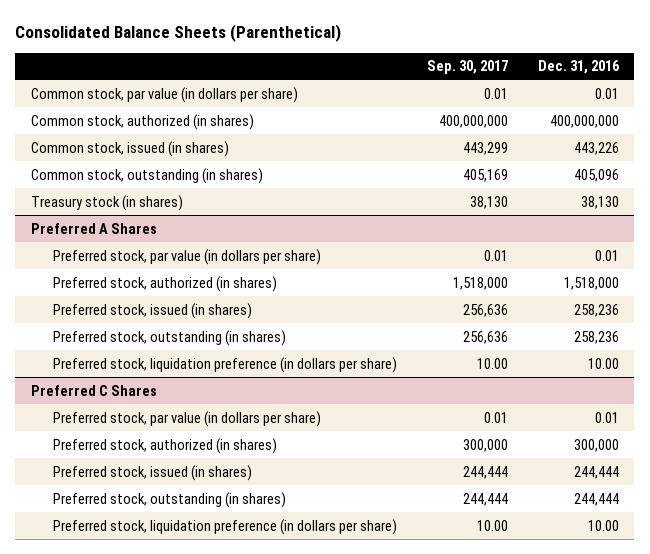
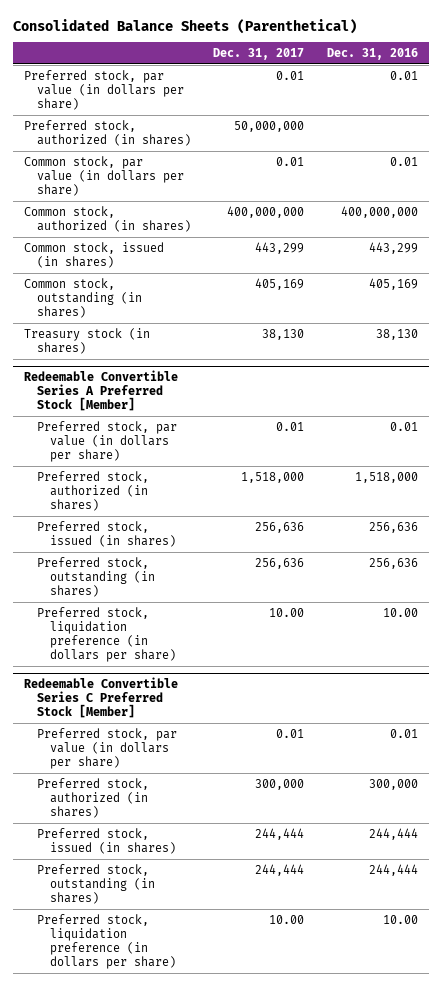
- | Sep. 30, 2017 | Dec. 31, 2016
+ | Dec. 31, 2017 | Dec. 31, 2016
+ Preferred stock, par value (in dollars per share) | 0.01 | 0.01
+ Preferred stock, authorized (in shares) | 50,000,000 |
- Common stock, issued (in shares) | 443,299 | 443,226
- Common stock, outstanding (in shares) | 405,169 | 405,096
+ Common stock, issued (in shares) | 443,299 | 443,299
+ Common stock, outstanding (in shares) | 405,169 | 405,169
- Preferred A Shares
+ Redeemable Convertible Series A Preferred Stock [Member]
- Preferred stock, issued (in shares) | 256,636 | 258,236
- Preferred stock, outstanding (in shares) | 256,636 | 258,236
+ Preferred stock, issued (in shares) | 256,636 | 256,636
+ Preferred stock, outstanding (in shares) | 256,636 | 256,636
- Preferred C Shares
+ Redeemable Convertible Series C Preferred Stock [Member]

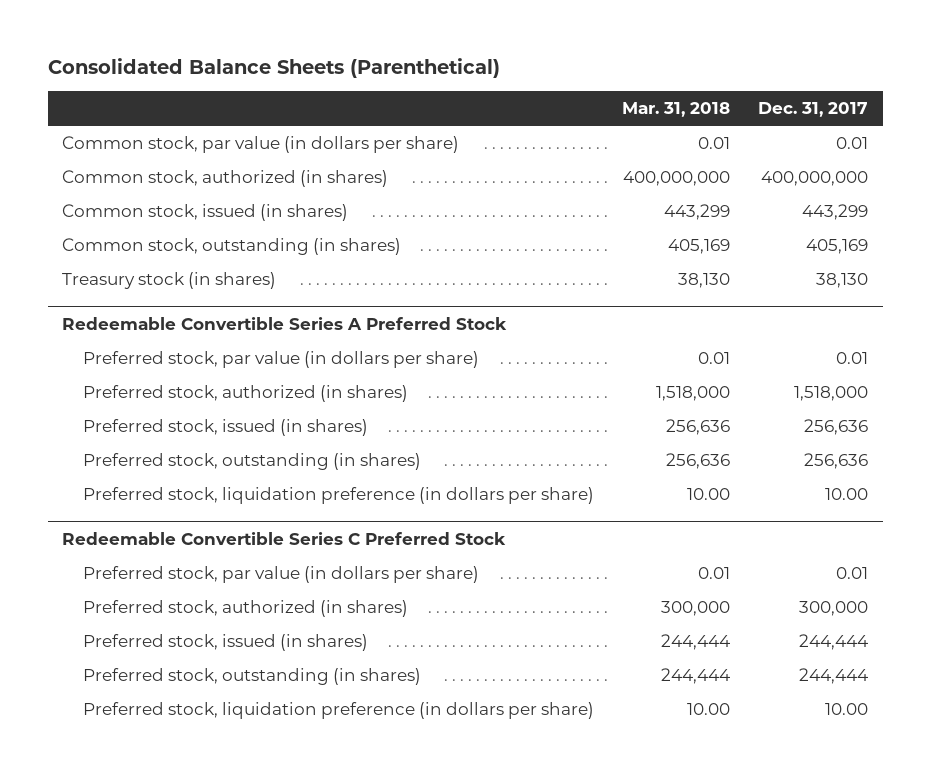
- | Dec. 31, 2017 | Dec. 31, 2016
+ | Mar. 31, 2018 | Dec. 31, 2017
- Preferred stock, par value (in dollars per share) | 0.01 | 0.01
- Preferred stock, authorized (in shares) | 50,000,000 |
- Redeemable Convertible Series A Preferred Stock [Member]
+ Redeemable Convertible Series A Preferred Stock
- Redeemable Convertible Series C Preferred Stock [Member]
+ Redeemable Convertible Series C Preferred Stock

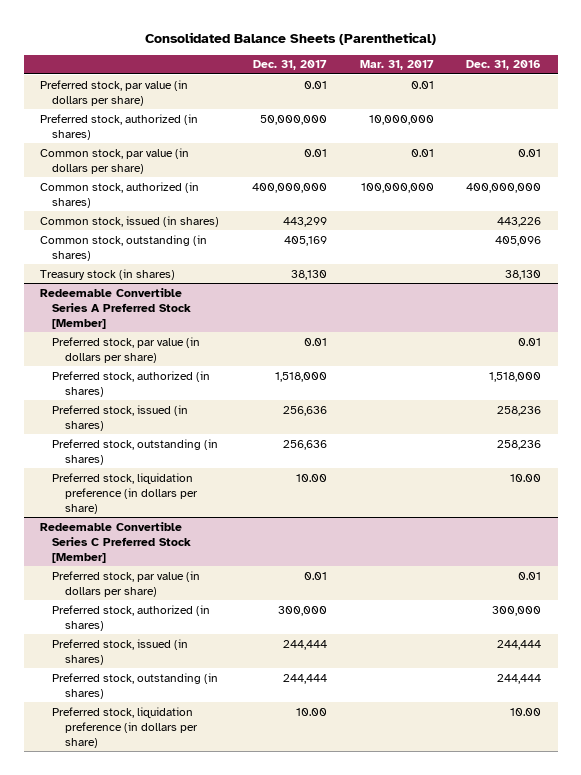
- | Mar. 31, 2018 | Dec. 31, 2017
+ | Dec. 31, 2017 | Mar. 31, 2017 | Dec. 31, 2016
+ Preferred stock, par value (in dollars per share) | 0.01 | 0.01 |
+ Preferred stock, authorized (in shares) | 50,000,000 | 10,000,000 |
- Redeemable Convertible Series A Preferred Stock
+ Redeemable Convertible Series A Preferred Stock [Member]
- Redeemable Convertible Series C Preferred Stock
+ Redeemable Convertible Series C Preferred Stock [Member]

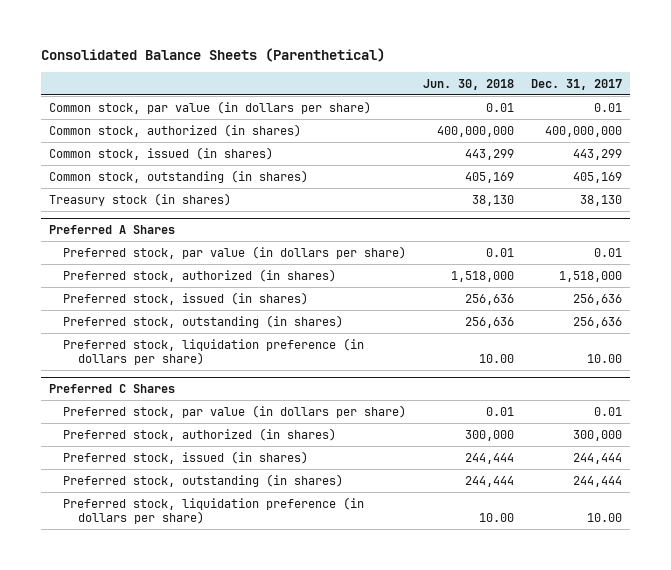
- | Dec. 31, 2017 | Mar. 31, 2017 | Dec. 31, 2016
+ | Jun. 30, 2018 | Dec. 31, 2017
- Preferred stock, par value (in dollars per share) | 0.01 | 0.01 |
- Preferred stock, authorized (in shares) | 50,000,000 | 10,000,000 |
- Redeemable Convertible Series A Preferred Stock [Member]
+ Preferred A Shares
- Redeemable Convertible Series C Preferred Stock [Member]
+ Preferred C Shares

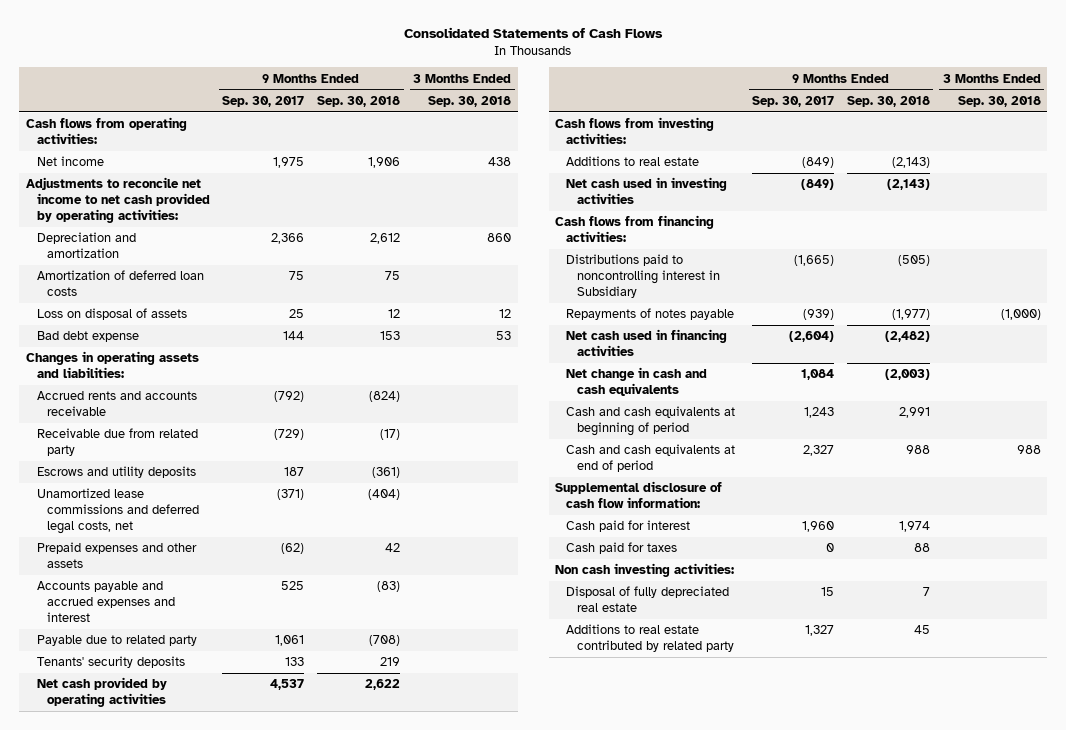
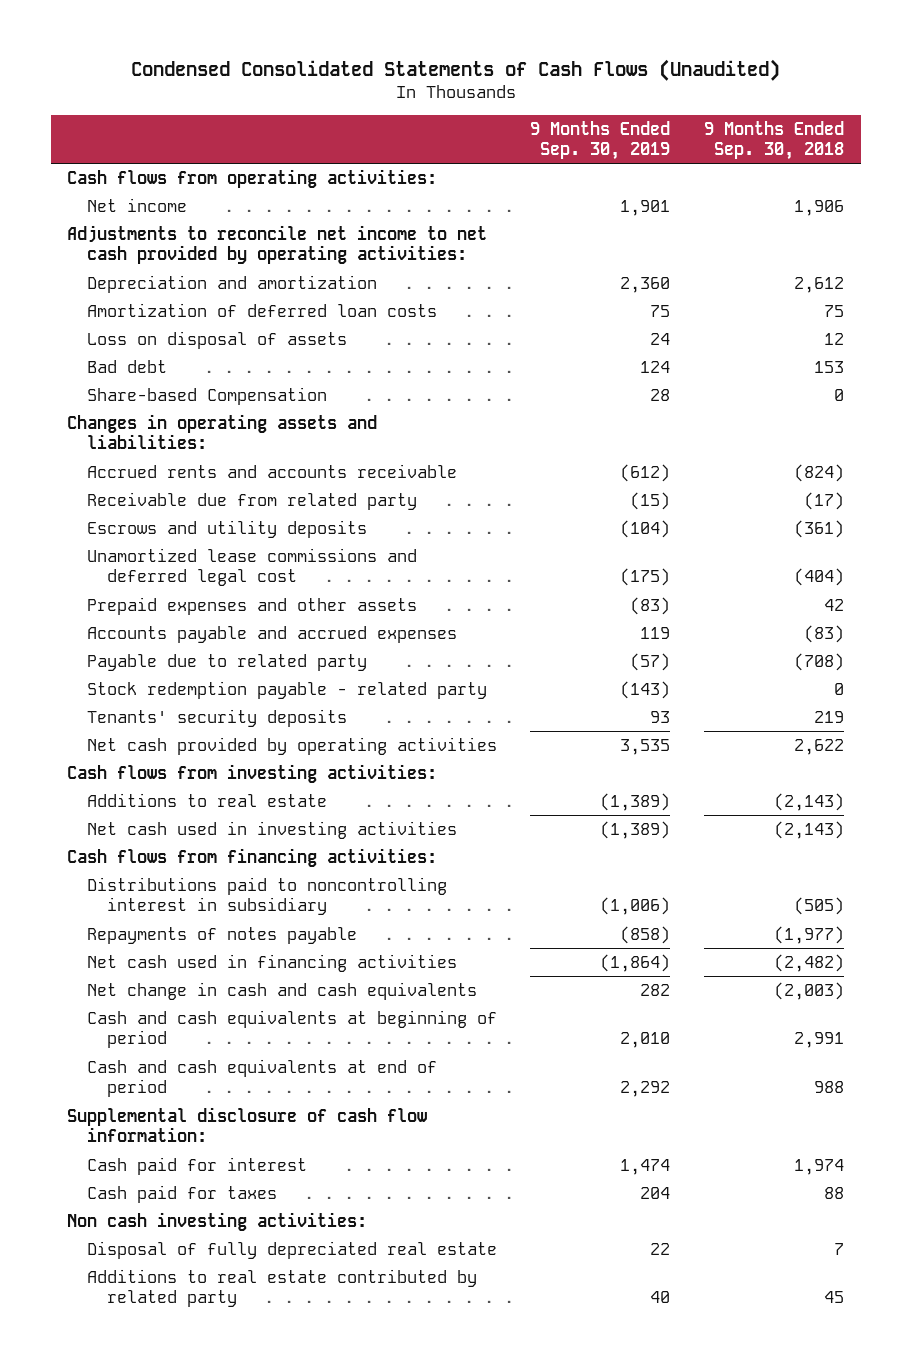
- Consolidated Statements of Cash Flows
+ Condensed Consolidated Statements of Cash Flows (Unaudited)
- | 9 Months Ended Sep. 30, 2017 | 9 Months Ended Sep. 30, 2018 | 3 Months Ended Sep. 30, 2018
+ | 9 Months Ended Sep. 30, 2019 | 9 Months Ended Sep. 30, 2018
- Bad debt expense | 144 | 153 | 53
+ Bad debt | 124 | 153
+ Share-based Compensation | 28 | 0
- Unamortized lease commissions and deferred legal costs, net | (371) | (404) |
+ Unamortized lease commissions and deferred legal cost | (175) | (404)
- Accounts payable and accrued expenses and interest | 525 | (83) |
+ Accounts payable and accrued expenses | 119 | (83)
+ Stock redemption payable - related party | (143) | 0
- Distributions paid to noncontrolling interest in Subsidiary | (1,665) | (505) |
+ Distributions paid to noncontrolling interest in subsidiary | (1,006) | (505)

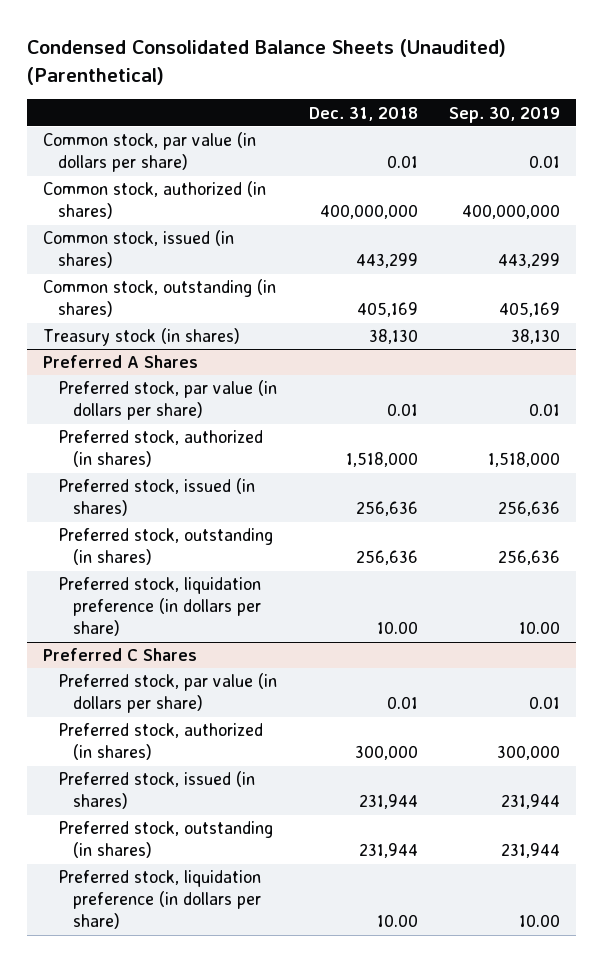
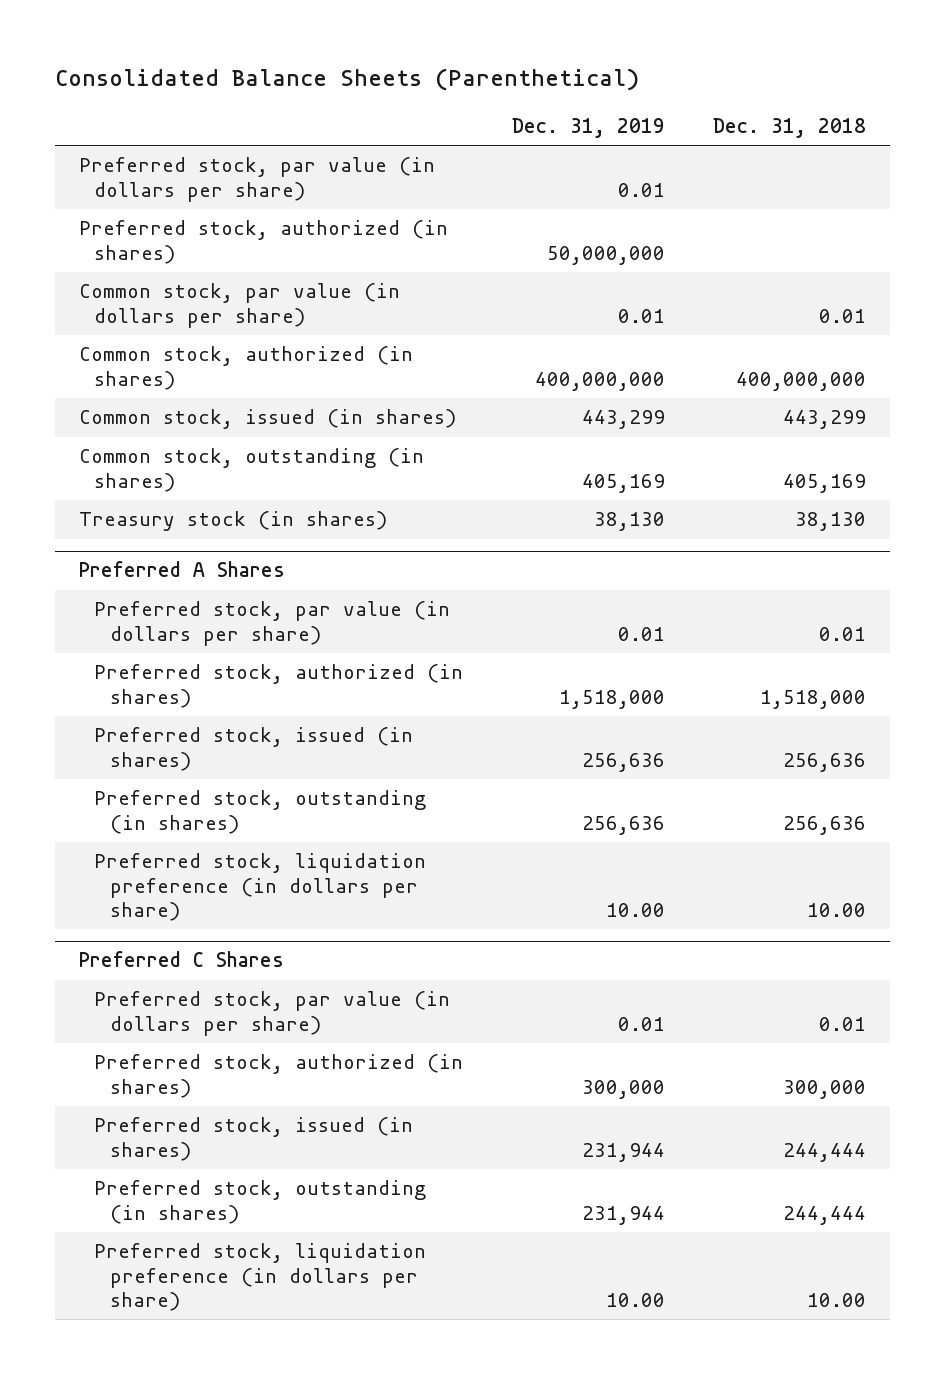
- Condensed Consolidated Balance Sheets (Unaudited) (Parenthetical)
+ Consolidated Balance Sheets (Parenthetical)
- | Dec. 31, 2018 | Sep. 30, 2019
+ | Dec. 31, 2019 | Dec. 31, 2018
+ Preferred stock, par value (in dollars per share) | 0.01 |
+ Preferred stock, authorized (in shares) | 50,000,000 |
@ Preferred C Shares
- Preferred stock, issued (in shares) | 231,944 | 231,944
- Preferred stock, outstanding (in shares) | 231,944 | 231,944
+ Preferred stock, issued (in shares) | 231,944 | 244,444
+ Preferred stock, outstanding (in shares) | 231,944 | 244,444

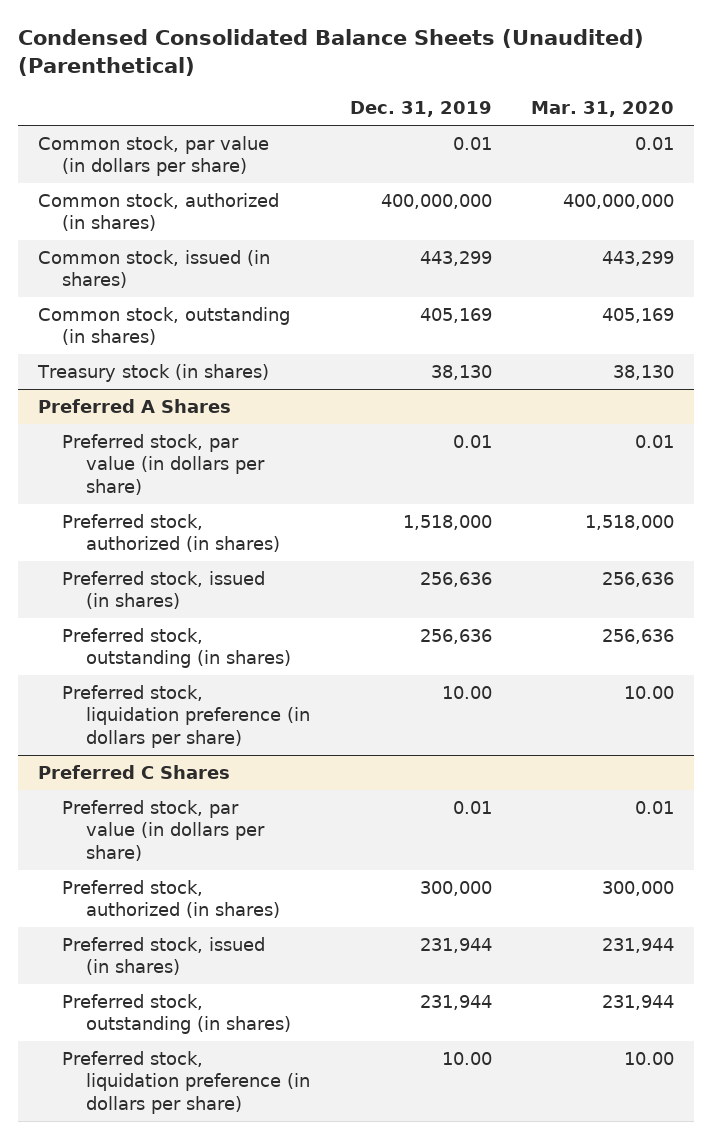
- Consolidated Balance Sheets (Parenthetical)
+ Condensed Consolidated Balance Sheets (Unaudited) (Parenthetical)
- | Dec. 31, 2019 | Dec. 31, 2018
+ | Dec. 31, 2019 | Mar. 31, 2020
- Preferred stock, par value (in dollars per share) | 0.01 |
- Preferred stock, authorized (in shares) | 50,000,000 |

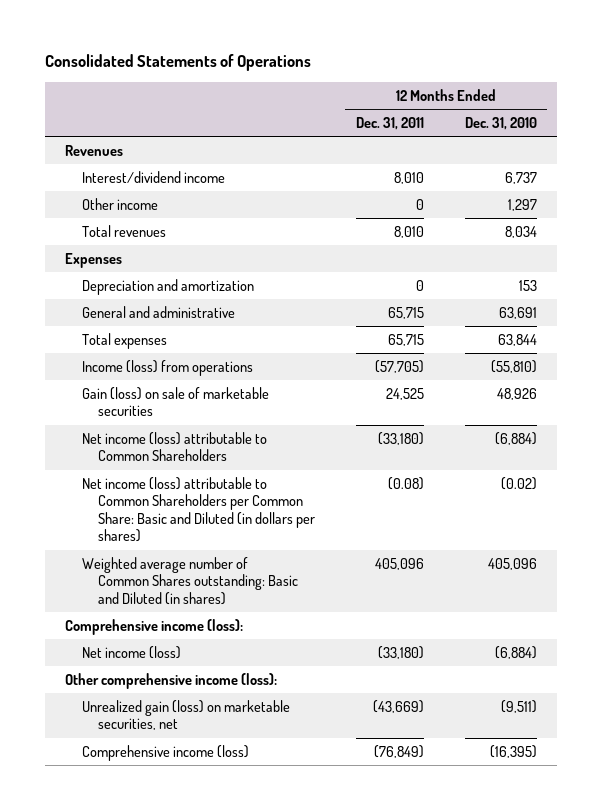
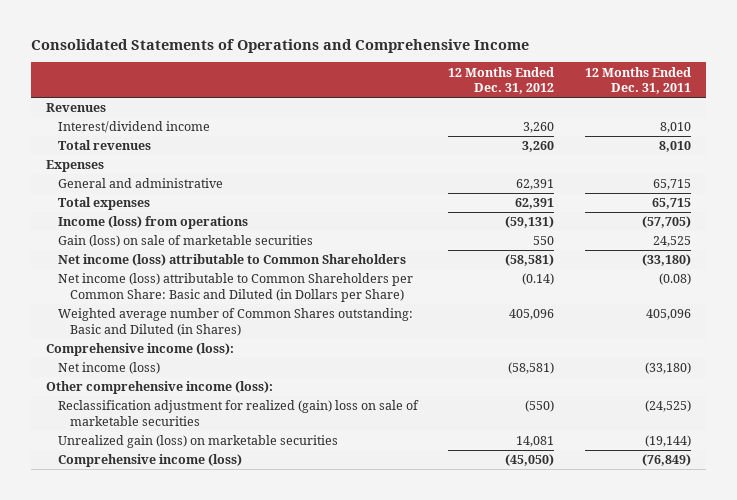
- Consolidated Statements of Operations
+ Consolidated Statements of Operations and Comprehensive Income
- | 12 Months Ended Dec. 31, 2011 | 12 Months Ended Dec. 31, 2010
+ | 12 Months Ended Dec. 31, 2012 | 12 Months Ended Dec. 31, 2011
- Other income | 0 | 1,297
- Depreciation and amortization | 0 | 153
- Net income (loss) attributable to Common Shareholders per Common Share: Basic and Diluted (in dollars per shares) | (0.08) | (0.02)
- Weighted average number of Common Shares outstanding: Basic and Diluted (in shares) | 405,096 | 405,096
+ Net income (loss) attributable to Common Shareholders per Common Share: Basic and Diluted (in Dollars per Share) | (0.14) | (0.08)
+ Weighted average number of Common Shares outstanding: Basic and Diluted (in Shares) | 405,096 | 405,096
- Unrealized gain (loss) on marketable securities, net | (43,669) | (9,511)
+ Reclassification adjustment for realized (gain) loss on sale of marketable securities | (550) | (24,525)
+ Unrealized gain (loss) on marketable securities | 14,081 | (19,144)

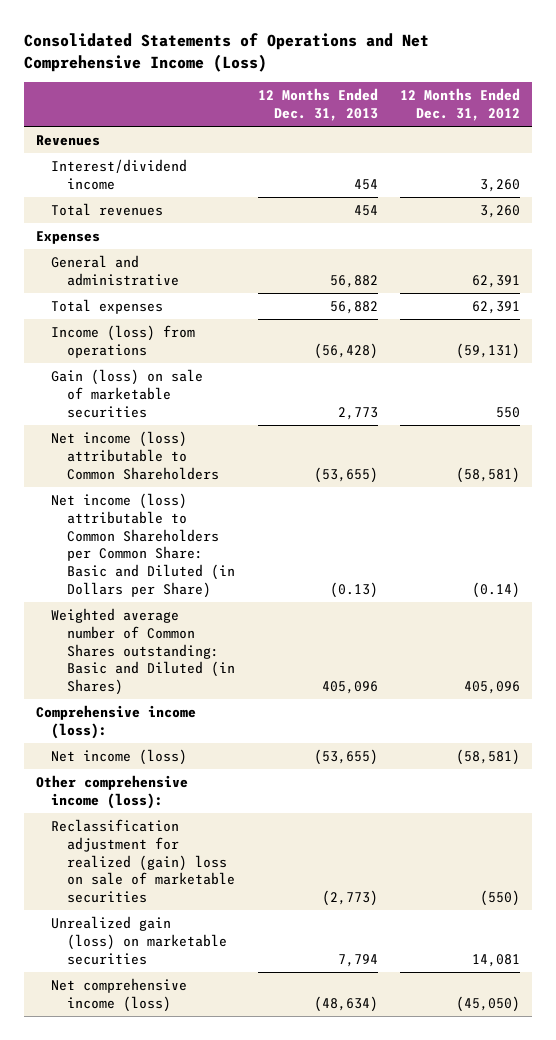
- Consolidated Statements of Operations and Comprehensive Income
+ Consolidated Statements of Operations and Net Comprehensive Income (Loss)
- | 12 Months Ended Dec. 31, 2012 | 12 Months Ended Dec. 31, 2011
+ | 12 Months Ended Dec. 31, 2013 | 12 Months Ended Dec. 31, 2012
- Comprehensive income (loss) | (45,050) | (76,849)
+ Net comprehensive income (loss) | (48,634) | (45,050)

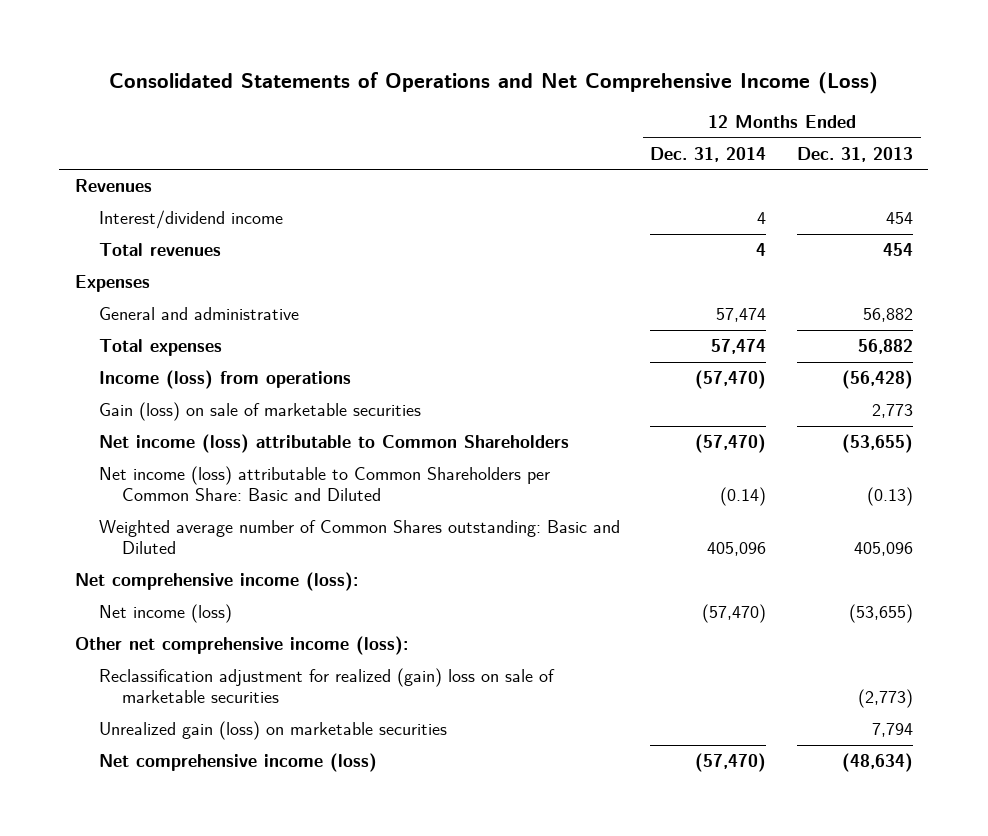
- | 12 Months Ended Dec. 31, 2013 | 12 Months Ended Dec. 31, 2012
+ | 12 Months Ended Dec. 31, 2014 | 12 Months Ended Dec. 31, 2013
- Net income (loss) attributable to Common Shareholders per Common Share: Basic and Diluted (in Dollars per Share) | (0.13) | (0.14)
- Weighted average number of Common Shares outstanding: Basic and Diluted (in Shares) | 405,096 | 405,096
- Comprehensive income (loss):
+ Net income (loss) attributable to Common Shareholders per Common Share: Basic and Diluted | (0.14) | (0.13)
+ Weighted average number of Common Shares outstanding: Basic and Diluted | 405,096 | 405,096
+ Net comprehensive income (loss):
- Other comprehensive income (loss):
+ Other net comprehensive income (loss):

